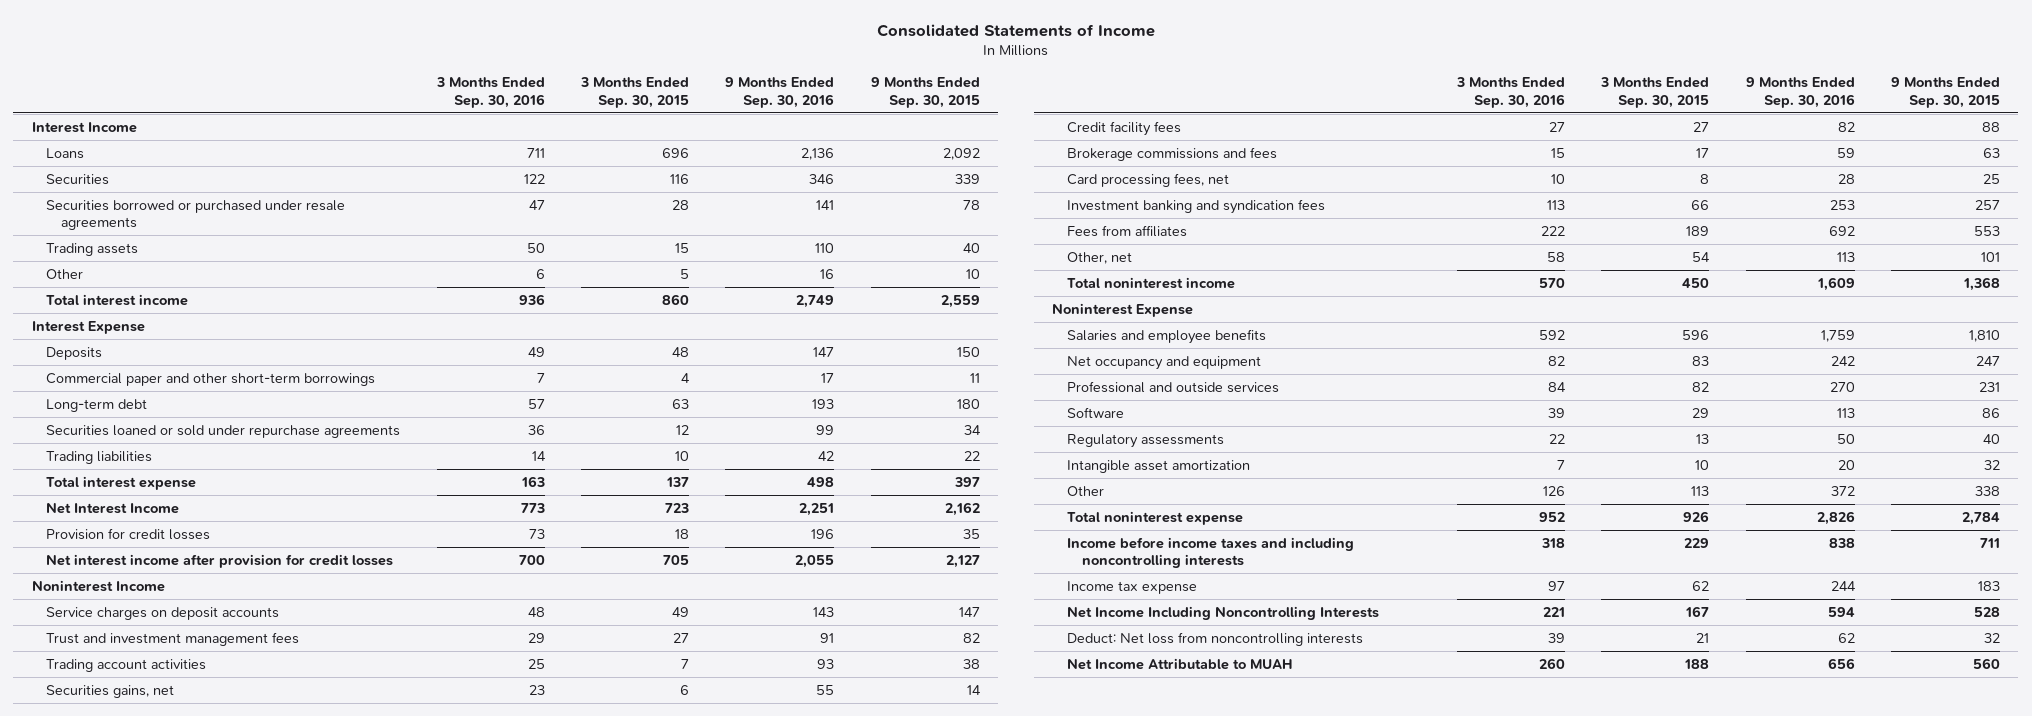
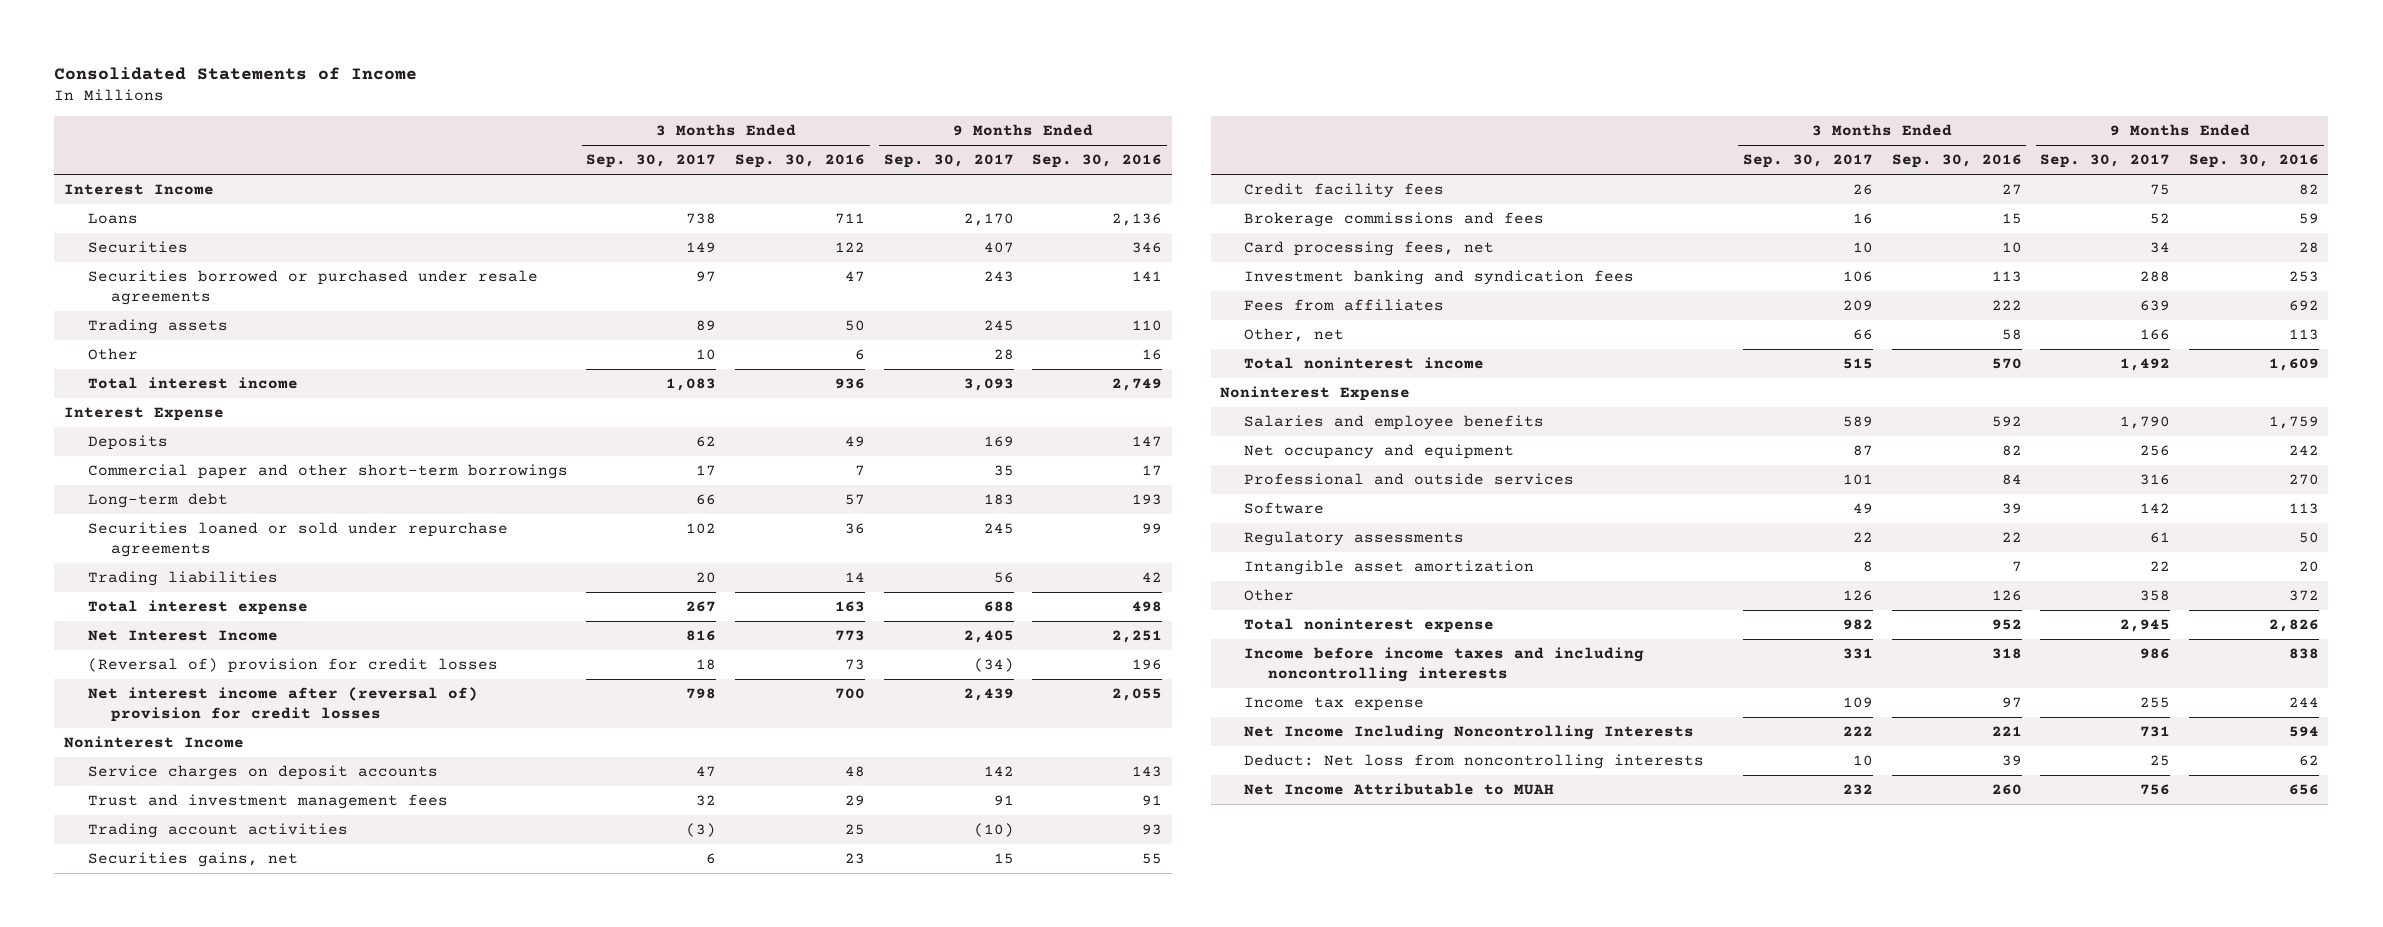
- | 3 Months Ended Sep. 30, 2016 | 3 Months Ended Sep. 30, 2015 | 9 Months Ended Sep. 30, 2016 | 9 Months Ended Sep. 30, 2015
+ | 3 Months Ended Sep. 30, 2017 | 3 Months Ended Sep. 30, 2016 | 9 Months Ended Sep. 30, 2017 | 9 Months Ended Sep. 30, 2016
- Provision for credit losses | 73 | 18 | 196 | 35
- Net interest income after provision for credit losses | 700 | 705 | 2,055 | 2,127
+ (Reversal of) provision for credit losses | 18 | 73 | (34) | 196
+ Net interest income after (reversal of) provision for credit losses | 798 | 700 | 2,439 | 2,055

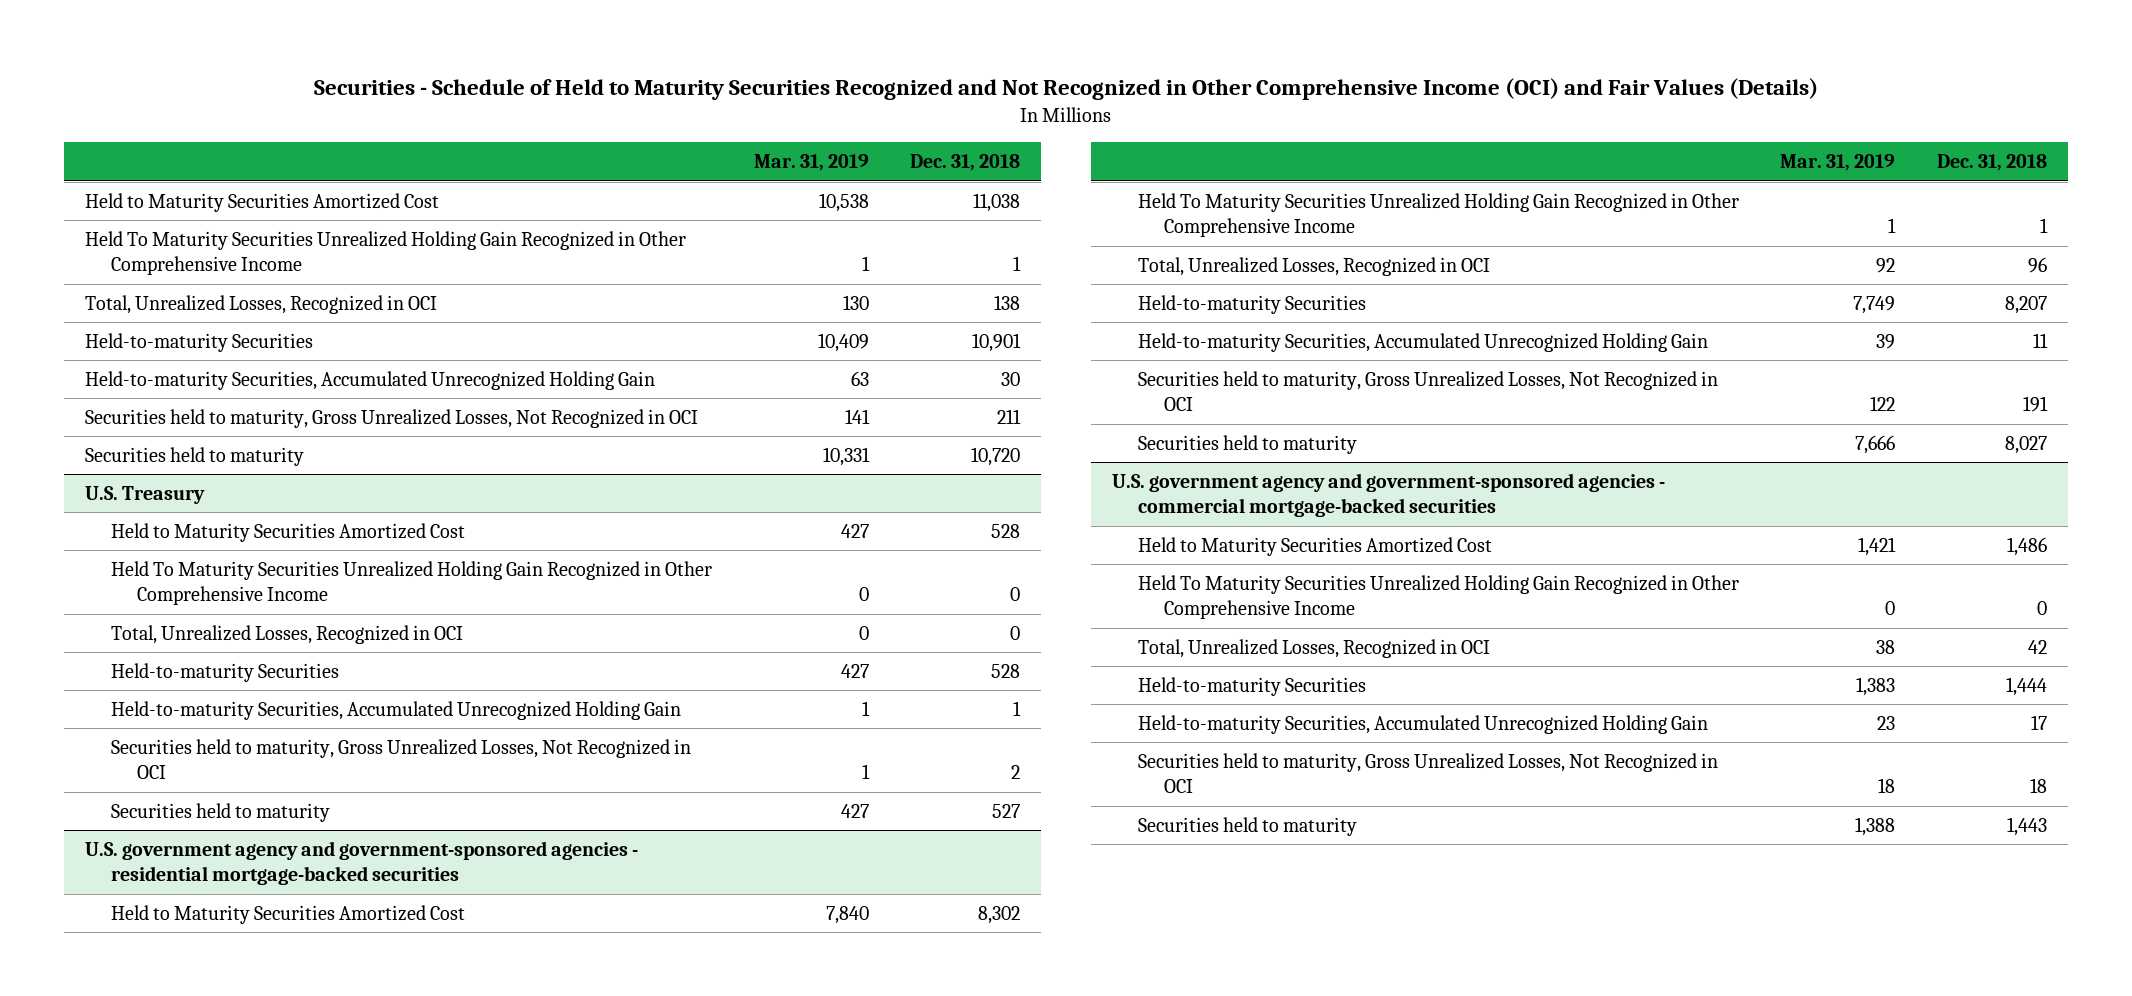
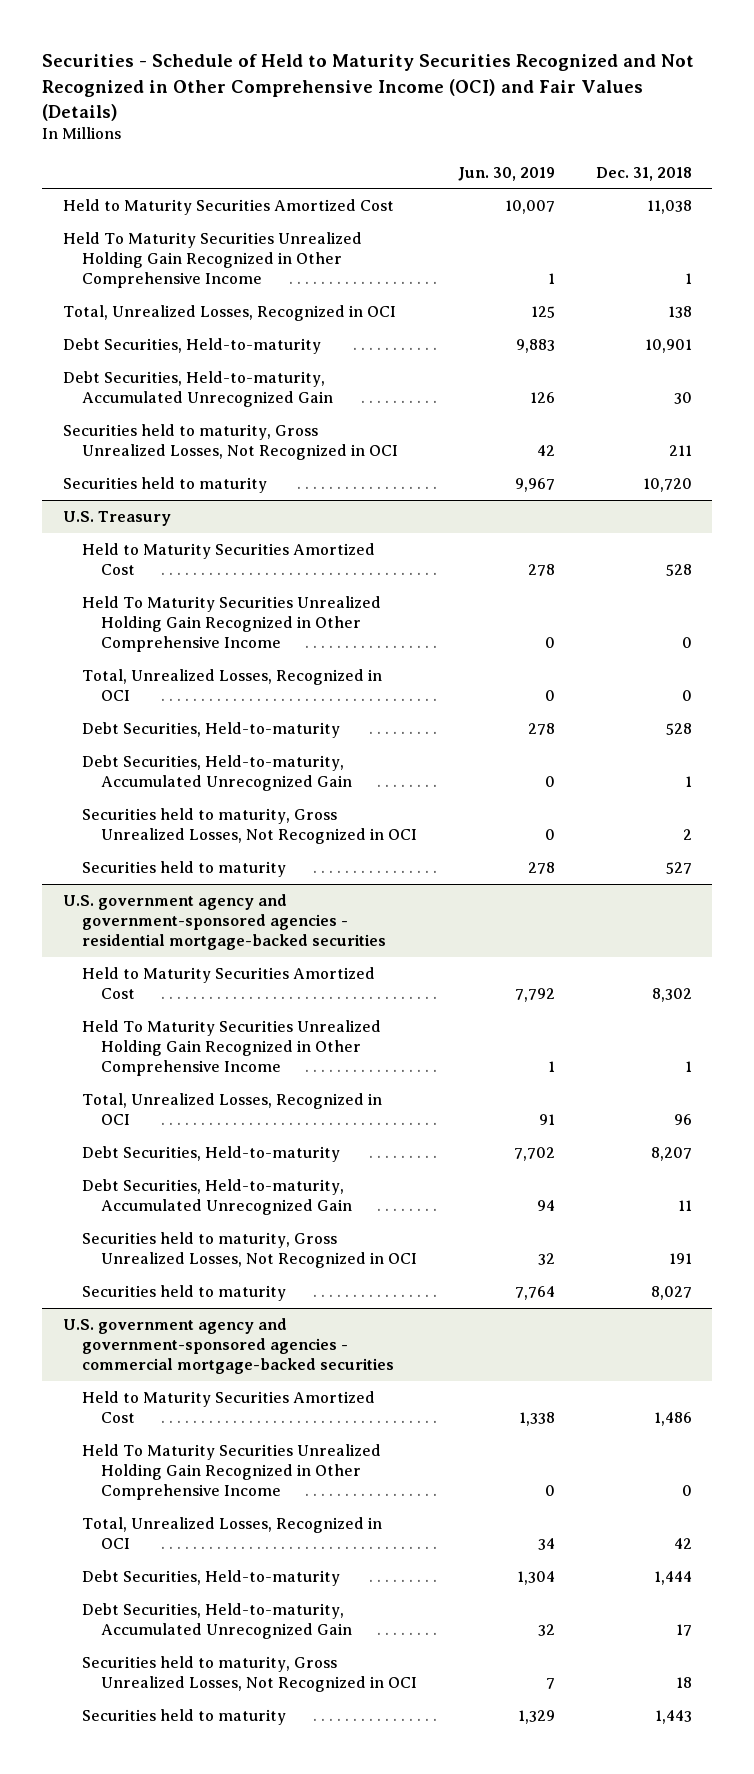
- | Mar. 31, 2019 | Dec. 31, 2018
+ | Jun. 30, 2019 | Dec. 31, 2018
- Held-to-maturity Securities | 10,409 | 10,901
- Held-to-maturity Securities, Accumulated Unrecognized Holding Gain | 63 | 30
+ Debt Securities, Held-to-maturity | 9,883 | 10,901
+ Debt Securities, Held-to-maturity, Accumulated Unrecognized Gain | 126 | 30
@ U.S. Treasury
- Held-to-maturity Securities | 427 | 528
- Held-to-maturity Securities, Accumulated Unrecognized Holding Gain | 1 | 1
+ Debt Securities, Held-to-maturity | 278 | 528
+ Debt Securities, Held-to-maturity, Accumulated Unrecognized Gain | 0 | 1
@ U.S. government agency and government-sponsored agencies - residential mortgage-backed securities
- Held-to-maturity Securities | 7,749 | 8,207
- Held-to-maturity Securities, Accumulated Unrecognized Holding Gain | 39 | 11
+ Debt Securities, Held-to-maturity | 7,702 | 8,207
+ Debt Securities, Held-to-maturity, Accumulated Unrecognized Gain | 94 | 11
@ U.S. government agency and government-sponsored agencies - commercial mortgage-backed securities
- Held-to-maturity Securities | 1,383 | 1,444
- Held-to-maturity Securities, Accumulated Unrecognized Holding Gain | 23 | 17
+ Debt Securities, Held-to-maturity | 1,304 | 1,444
+ Debt Securities, Held-to-maturity, Accumulated Unrecognized Gain | 32 | 17

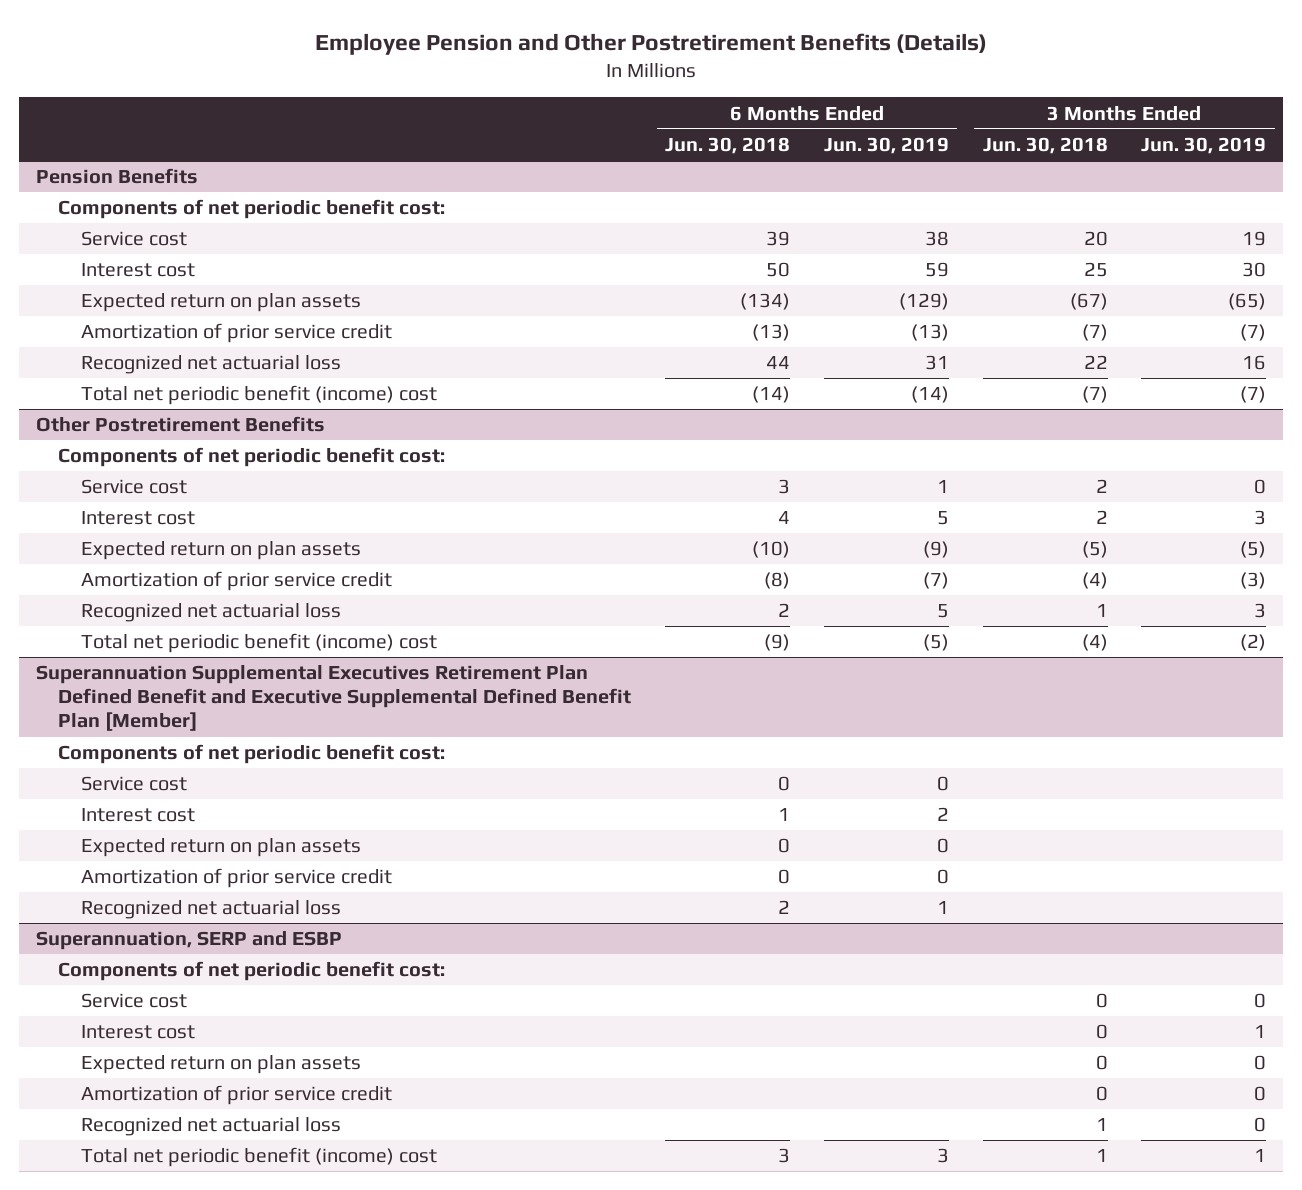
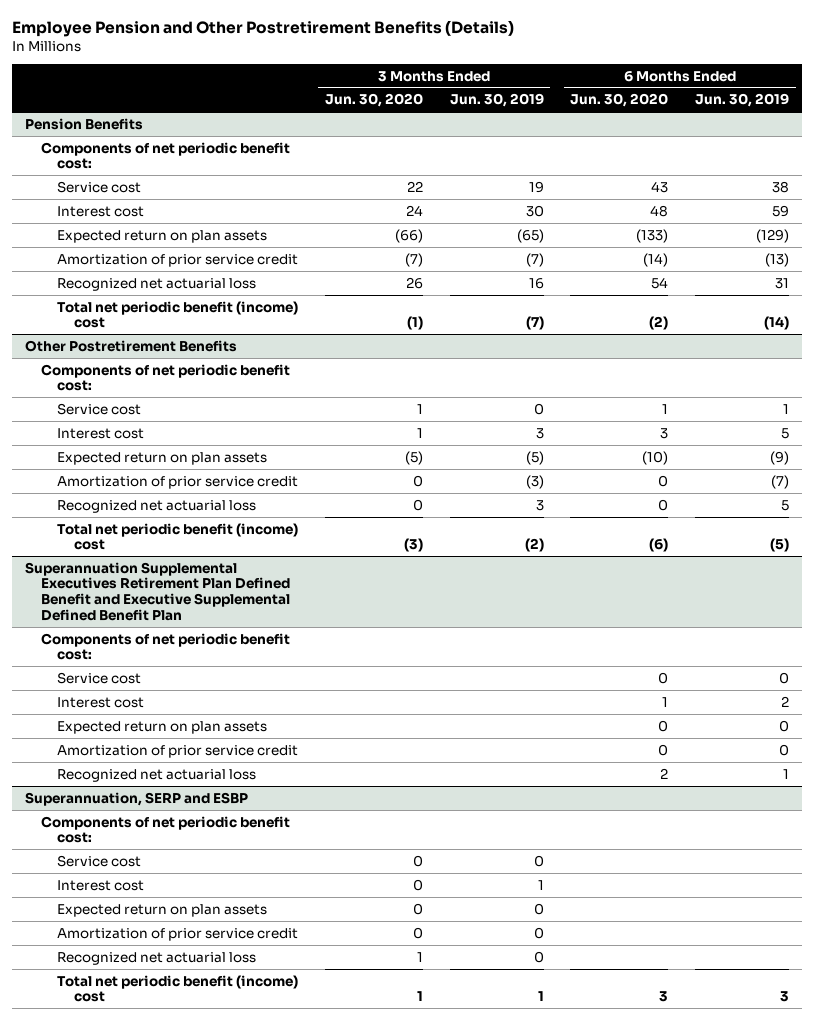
- | 6 Months Ended Jun. 30, 2018 | 6 Months Ended Jun. 30, 2019 | 3 Months Ended Jun. 30, 2018 | 3 Months Ended Jun. 30, 2019
+ | 3 Months Ended Jun. 30, 2020 | 3 Months Ended Jun. 30, 2019 | 6 Months Ended Jun. 30, 2020 | 6 Months Ended Jun. 30, 2019
- Superannuation Supplemental Executives Retirement Plan Defined Benefit and Executive Supplemental Defined Benefit Plan [Member]
+ Superannuation Supplemental Executives Retirement Plan Defined Benefit and Executive Supplemental Defined Benefit Plan

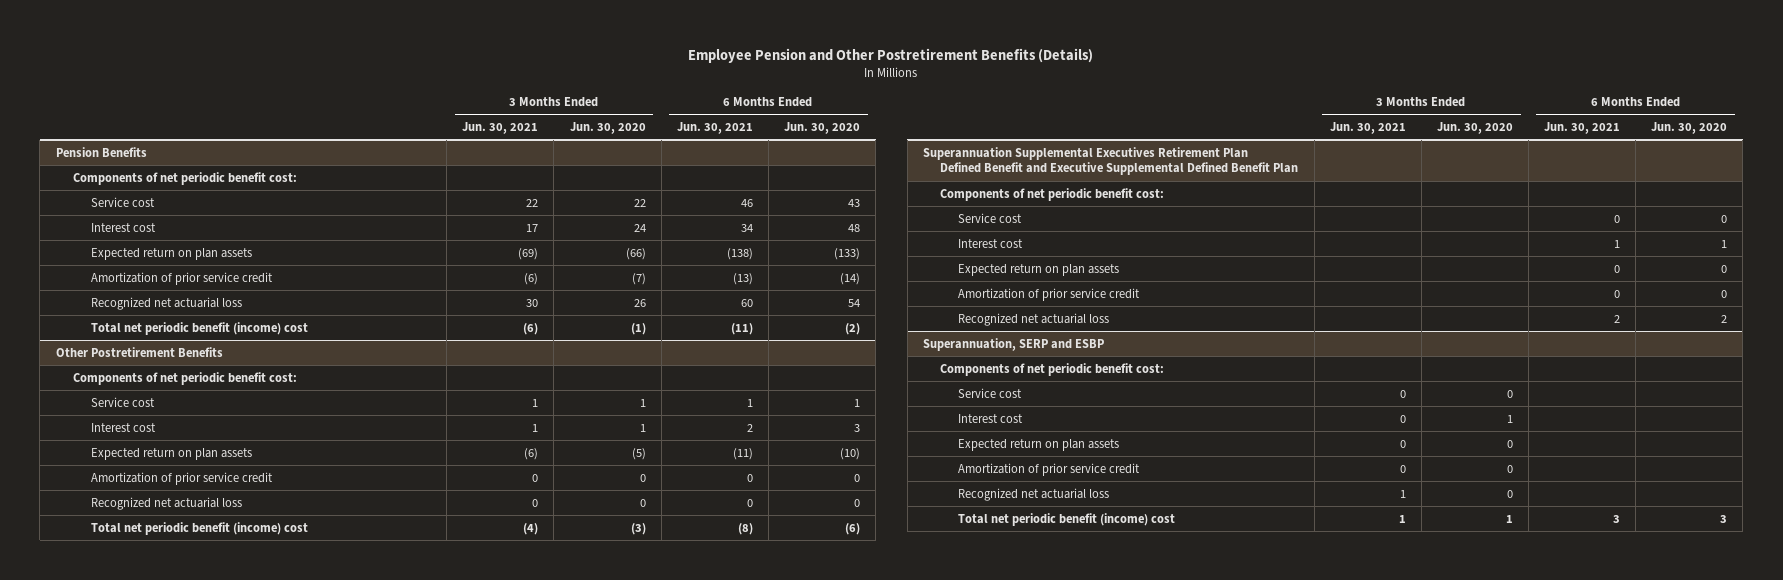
- | 3 Months Ended Jun. 30, 2020 | 3 Months Ended Jun. 30, 2019 | 6 Months Ended Jun. 30, 2020 | 6 Months Ended Jun. 30, 2019
+ | 3 Months Ended Jun. 30, 2021 | 3 Months Ended Jun. 30, 2020 | 6 Months Ended Jun. 30, 2021 | 6 Months Ended Jun. 30, 2020
@ Superannuation, SERP and ESBP
- Interest cost | 0 | 1 | |
+ Interest cost | 0 | 1 | |
- Recognized net actuarial loss | 1 | 0 | |
+ Recognized net actuarial loss | 1 | 0 | |

